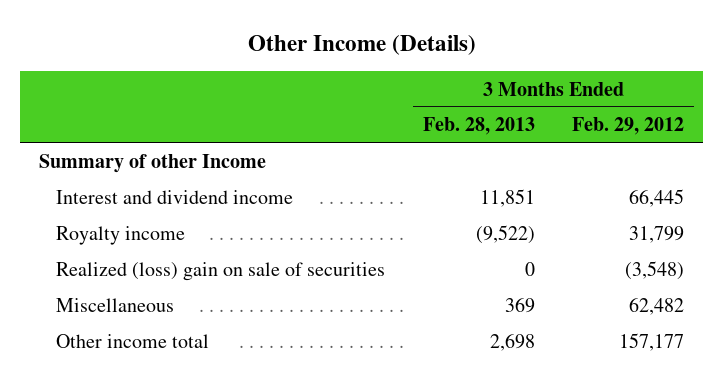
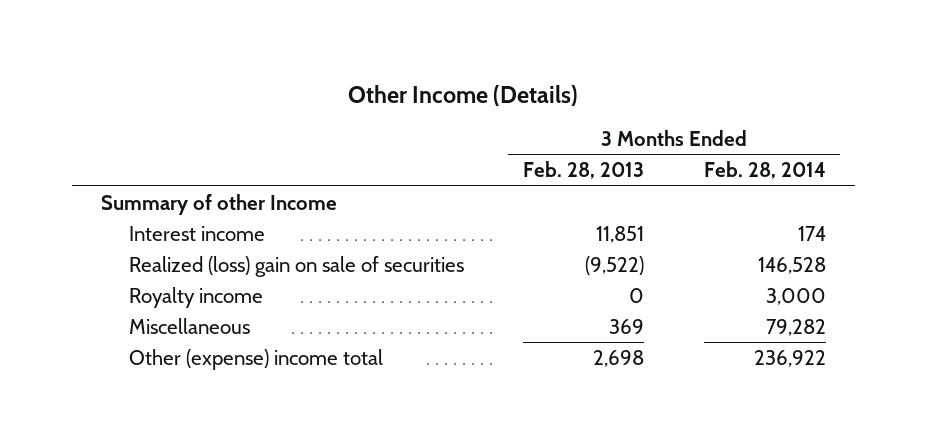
- | 3 Months Ended Feb. 28, 2013 | 3 Months Ended Feb. 29, 2012
+ | 3 Months Ended Feb. 28, 2013 | 3 Months Ended Feb. 28, 2014
- Interest and dividend income | 11,851 | 66,445
- Royalty income | (9,522) | 31,799
- Realized (loss) gain on sale of securities | 0 | (3,548)
+ Interest income | 11,851 | 174
+ Realized (loss) gain on sale of securities | (9,522) | 146,528
+ Royalty income | 0 | 3,000
- Other income total | 2,698 | 157,177
+ Other (expense) income total | 2,698 | 236,922

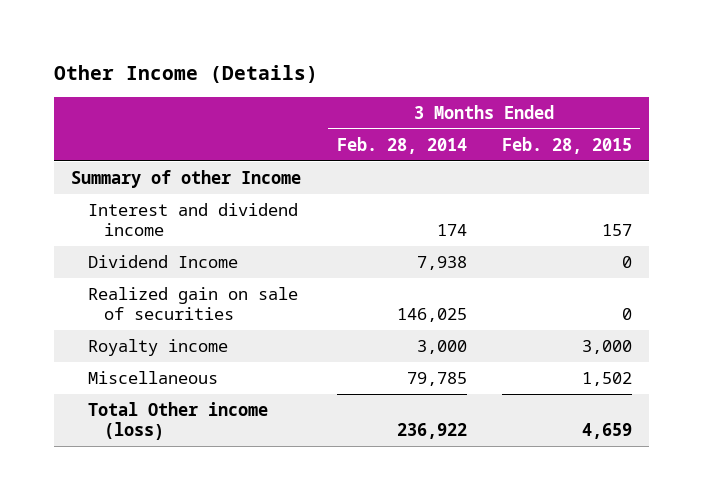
- | 3 Months Ended Feb. 28, 2013 | 3 Months Ended Feb. 28, 2014
+ | 3 Months Ended Feb. 28, 2014 | 3 Months Ended Feb. 28, 2015
- Interest income | 11,851 | 174
- Realized (loss) gain on sale of securities | (9,522) | 146,528
+ Interest and dividend income | 174 | 157
+ Dividend Income | 7,938 | 0
+ Realized gain on sale of securities | 146,025 | 0
- Miscellaneous | 369 | 79,282
- Other (expense) income total | 2,698 | 236,922
+ Miscellaneous | 79,785 | 1,502
+ Total Other income (loss) | 236,922 | 4,659

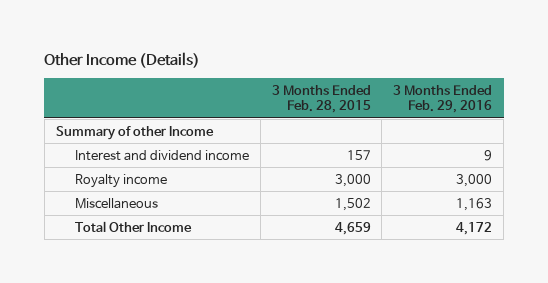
- | 3 Months Ended Feb. 28, 2014 | 3 Months Ended Feb. 28, 2015
+ | 3 Months Ended Feb. 28, 2015 | 3 Months Ended Feb. 29, 2016
- Dividend Income | 7,938 | 0
- Realized gain on sale of securities | 146,025 | 0
- Total Other income (loss) | 236,922 | 4,659
+ Total Other Income | 4,659 | 4,172

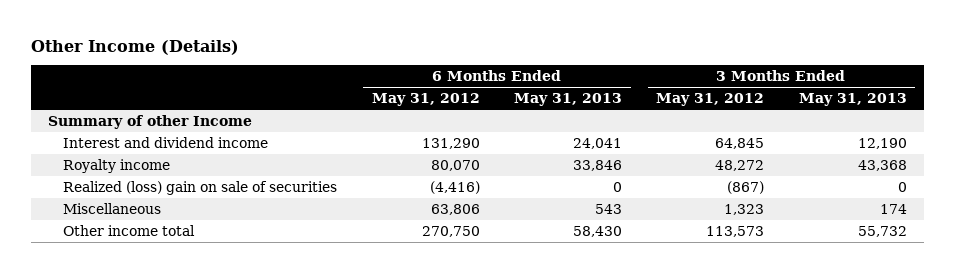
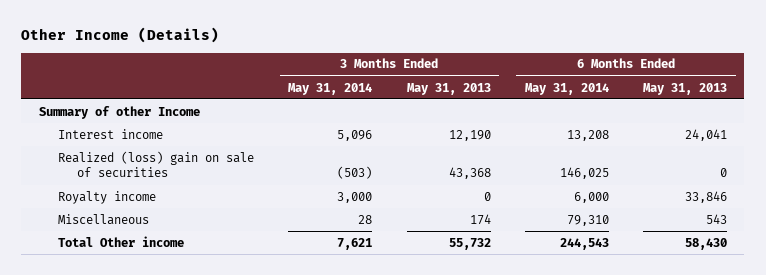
- | 6 Months Ended May 31, 2012 | 6 Months Ended May 31, 2013 | 3 Months Ended May 31, 2012 | 3 Months Ended May 31, 2013
+ | 3 Months Ended May 31, 2014 | 3 Months Ended May 31, 2013 | 6 Months Ended May 31, 2014 | 6 Months Ended May 31, 2013
- Interest and dividend income | 131,290 | 24,041 | 64,845 | 12,190
- Royalty income | 80,070 | 33,846 | 48,272 | 43,368
- Realized (loss) gain on sale of securities | (4,416) | 0 | (867) | 0
+ Interest income | 5,096 | 12,190 | 13,208 | 24,041
+ Realized (loss) gain on sale of securities | (503) | 43,368 | 146,025 | 0
+ Royalty income | 3,000 | 0 | 6,000 | 33,846
- Other income total | 270,750 | 58,430 | 113,573 | 55,732
+ Total Other income | 7,621 | 55,732 | 244,543 | 58,430

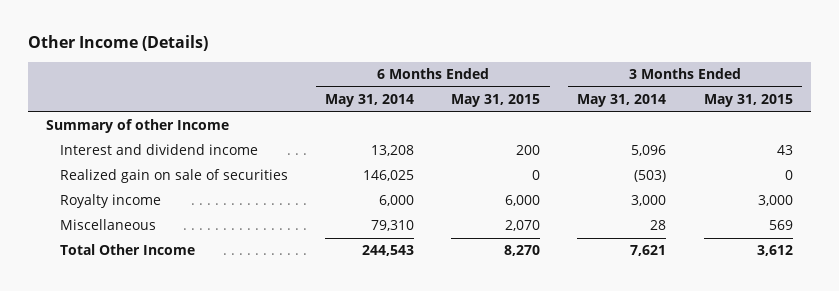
- | 3 Months Ended May 31, 2014 | 3 Months Ended May 31, 2013 | 6 Months Ended May 31, 2014 | 6 Months Ended May 31, 2013
+ | 6 Months Ended May 31, 2014 | 6 Months Ended May 31, 2015 | 3 Months Ended May 31, 2014 | 3 Months Ended May 31, 2015
- Interest income | 5,096 | 12,190 | 13,208 | 24,041
- Realized (loss) gain on sale of securities | (503) | 43,368 | 146,025 | 0
+ Interest and dividend income | 13,208 | 200 | 5,096 | 43
+ Realized gain on sale of securities | 146,025 | 0 | (503) | 0
- Total Other income | 7,621 | 55,732 | 244,543 | 58,430
+ Total Other Income | 244,543 | 8,270 | 7,621 | 3,612

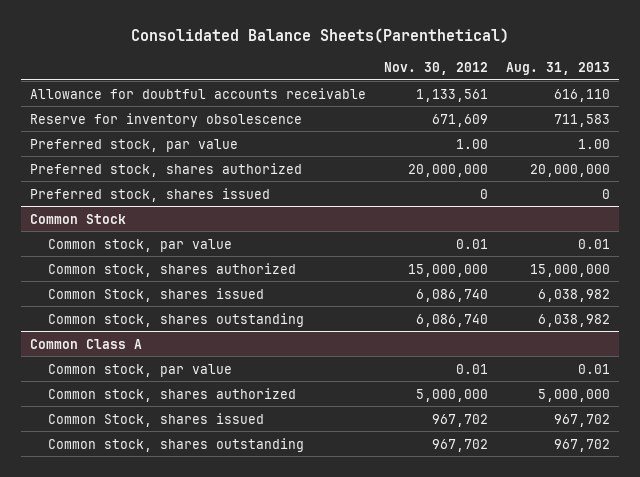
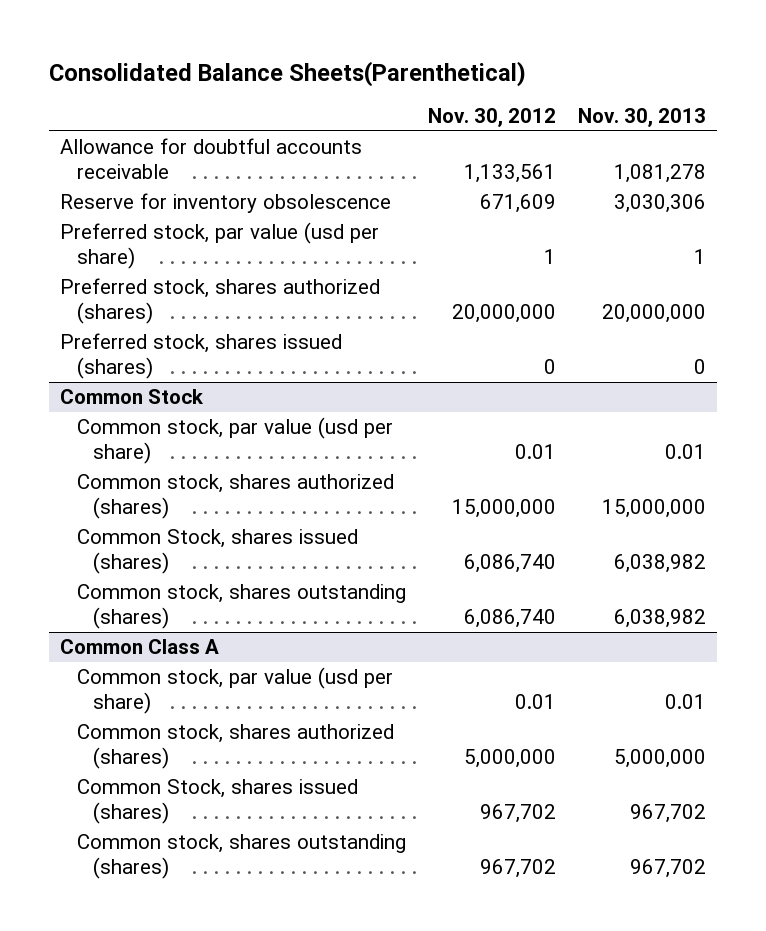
- | Nov. 30, 2012 | Aug. 31, 2013
+ | Nov. 30, 2012 | Nov. 30, 2013
- Preferred stock, par value | 1.00 | 1.00
- Preferred stock, shares authorized | 20,000,000 | 20,000,000
- Preferred stock, shares issued | 0 | 0
+ Preferred stock, par value (usd per share) | 1 | 1
+ Preferred stock, shares authorized (shares) | 20,000,000 | 20,000,000
+ Preferred stock, shares issued (shares) | 0 | 0
@ Common Stock
- Common stock, par value | 0.01 | 0.01
- Common stock, shares authorized | 15,000,000 | 15,000,000
- Common Stock, shares issued | 6,086,740 | 6,038,982
- Common stock, shares outstanding | 6,086,740 | 6,038,982
+ Common stock, par value (usd per share) | 0.01 | 0.01
+ Common stock, shares authorized (shares) | 15,000,000 | 15,000,000
+ Common Stock, shares issued (shares) | 6,086,740 | 6,038,982
+ Common stock, shares outstanding (shares) | 6,086,740 | 6,038,982
@ Common Class A
- Common stock, par value | 0.01 | 0.01
- Common stock, shares authorized | 5,000,000 | 5,000,000
- Common Stock, shares issued | 967,702 | 967,702
- Common stock, shares outstanding | 967,702 | 967,702
+ Common stock, par value (usd per share) | 0.01 | 0.01
+ Common stock, shares authorized (shares) | 5,000,000 | 5,000,000
+ Common Stock, shares issued (shares) | 967,702 | 967,702
+ Common stock, shares outstanding (shares) | 967,702 | 967,702

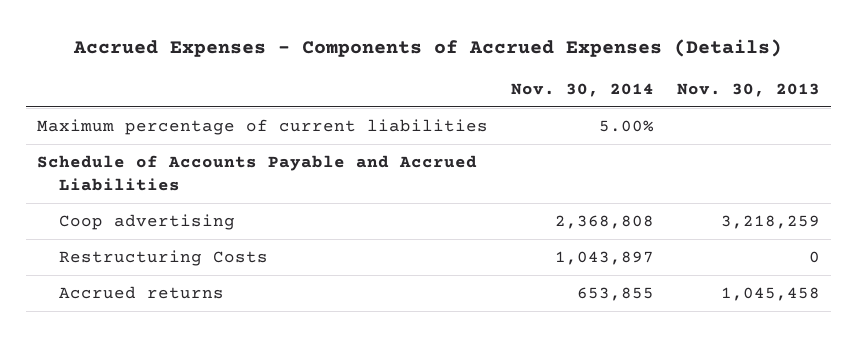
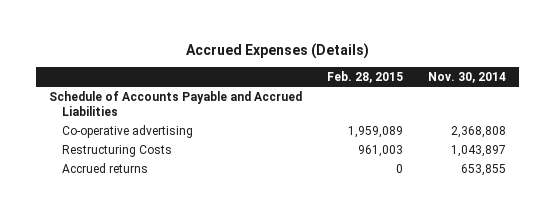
- Accrued Expenses - Components of Accrued Expenses (Details)
+ Accrued Expenses (Details)
- | Nov. 30, 2014 | Nov. 30, 2013
+ | Feb. 28, 2015 | Nov. 30, 2014
- Maximum percentage of current liabilities | 5.00% |
- Coop advertising | 2,368,808 | 3,218,259
+ Co-operative advertising | 1,959,089 | 2,368,808

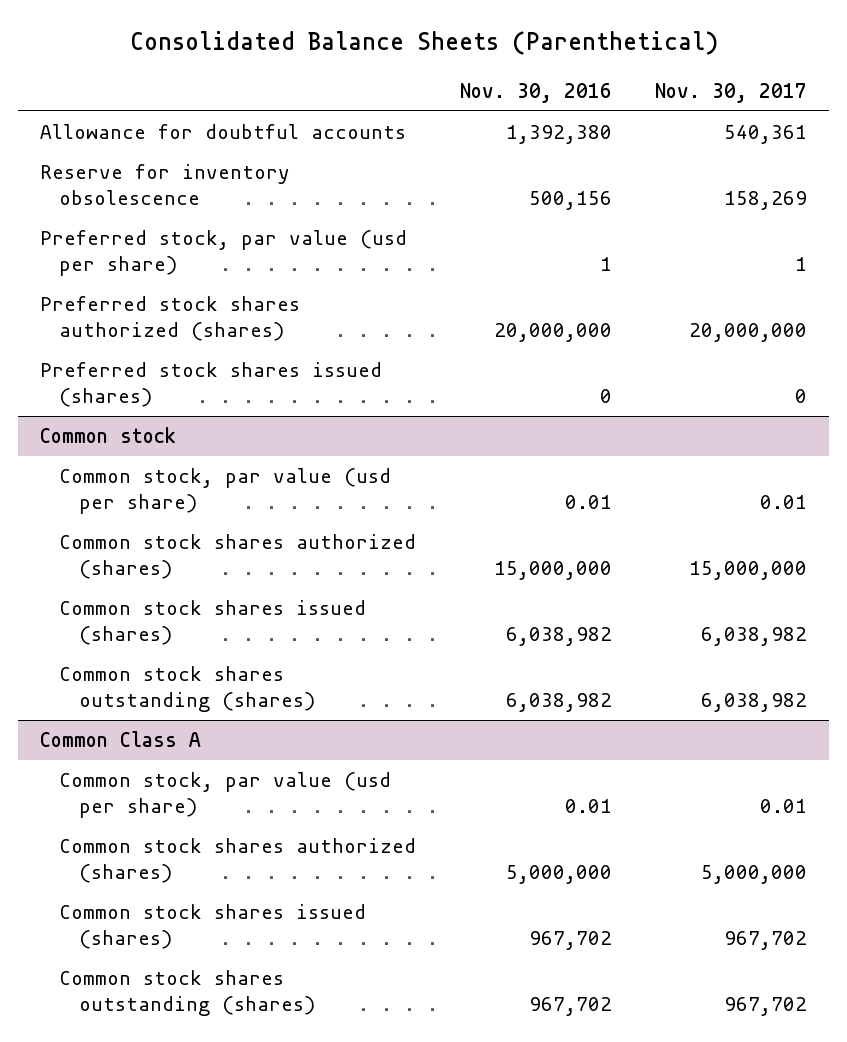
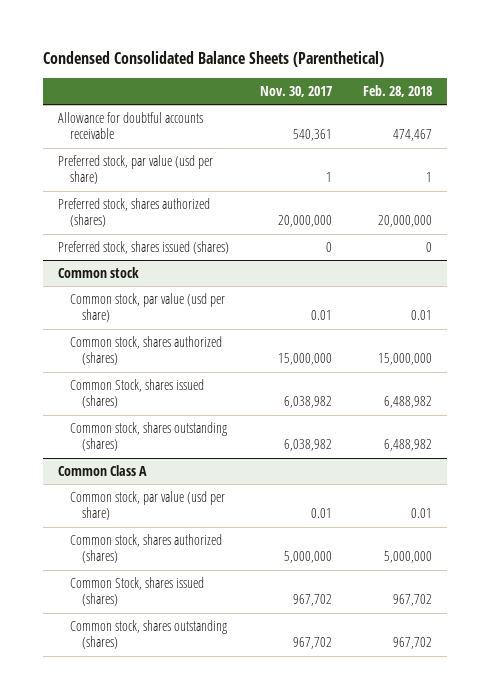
- Consolidated Balance Sheets (Parenthetical)
+ Condensed Consolidated Balance Sheets (Parenthetical)
- | Nov. 30, 2016 | Nov. 30, 2017
+ | Nov. 30, 2017 | Feb. 28, 2018
- Allowance for doubtful accounts | 1,392,380 | 540,361
- Reserve for inventory obsolescence | 500,156 | 158,269
+ Allowance for doubtful accounts receivable | 540,361 | 474,467
- Preferred stock shares authorized (shares) | 20,000,000 | 20,000,000
- Preferred stock shares issued (shares) | 0 | 0
+ Preferred stock, shares authorized (shares) | 20,000,000 | 20,000,000
+ Preferred stock, shares issued (shares) | 0 | 0
@ Common stock
- Common stock shares authorized (shares) | 15,000,000 | 15,000,000
- Common stock shares issued (shares) | 6,038,982 | 6,038,982
- Common stock shares outstanding (shares) | 6,038,982 | 6,038,982
+ Common stock, shares authorized (shares) | 15,000,000 | 15,000,000
+ Common Stock, shares issued (shares) | 6,038,982 | 6,488,982
+ Common stock, shares outstanding (shares) | 6,038,982 | 6,488,982
@ Common Class A
- Common stock shares authorized (shares) | 5,000,000 | 5,000,000
- Common stock shares issued (shares) | 967,702 | 967,702
- Common stock shares outstanding (shares) | 967,702 | 967,702
+ Common stock, shares authorized (shares) | 5,000,000 | 5,000,000
+ Common Stock, shares issued (shares) | 967,702 | 967,702
+ Common stock, shares outstanding (shares) | 967,702 | 967,702

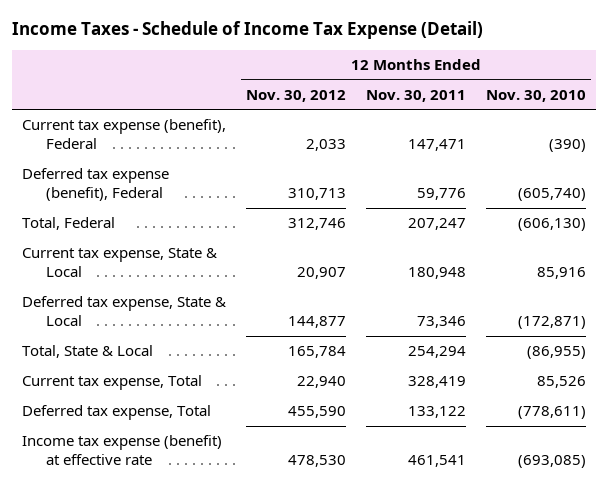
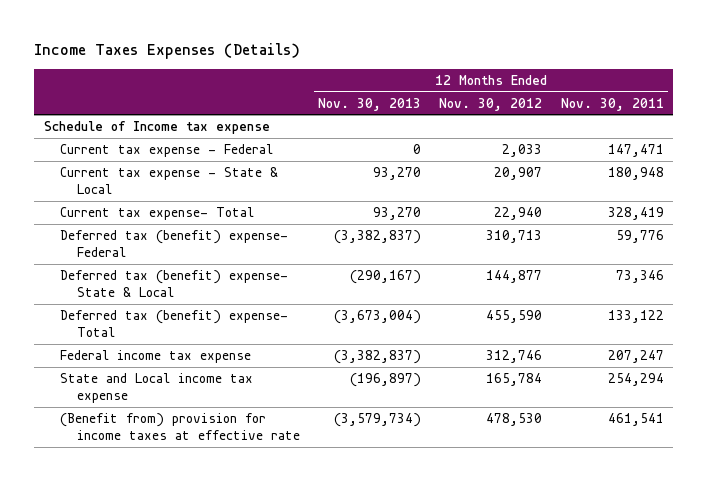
- Income Taxes - Schedule of Income Tax Expense (Detail)
+ Income Taxes Expenses (Details)
- | 12 Months Ended Nov. 30, 2012 | 12 Months Ended Nov. 30, 2011 | 12 Months Ended Nov. 30, 2010
+ | 12 Months Ended Nov. 30, 2013 | 12 Months Ended Nov. 30, 2012 | 12 Months Ended Nov. 30, 2011
- Current tax expense (benefit), Federal | 2,033 | 147,471 | (390)
- Deferred tax expense (benefit), Federal | 310,713 | 59,776 | (605,740)
- Total, Federal | 312,746 | 207,247 | (606,130)
- Current tax expense, State & Local | 20,907 | 180,948 | 85,916
- Deferred tax expense, State & Local | 144,877 | 73,346 | (172,871)
- Total, State & Local | 165,784 | 254,294 | (86,955)
- Current tax expense, Total | 22,940 | 328,419 | 85,526
- Deferred tax expense, Total | 455,590 | 133,122 | (778,611)
- Income tax expense (benefit) at effective rate | 478,530 | 461,541 | (693,085)
+ Schedule of Income tax expense
+ Current tax expense - Federal | 0 | 2,033 | 147,471
+ Current tax expense - State & Local | 93,270 | 20,907 | 180,948
+ Current tax expense- Total | 93,270 | 22,940 | 328,419
+ Deferred tax (benefit) expense- Federal | (3,382,837) | 310,713 | 59,776
+ Deferred tax (benefit) expense- State & Local | (290,167) | 144,877 | 73,346
+ Deferred tax (benefit) expense- Total | (3,673,004) | 455,590 | 133,122
+ Federal income tax expense | (3,382,837) | 312,746 | 207,247
+ State and Local income tax expense | (196,897) | 165,784 | 254,294
+ (Benefit from) provision for income taxes at effective rate | (3,579,734) | 478,530 | 461,541

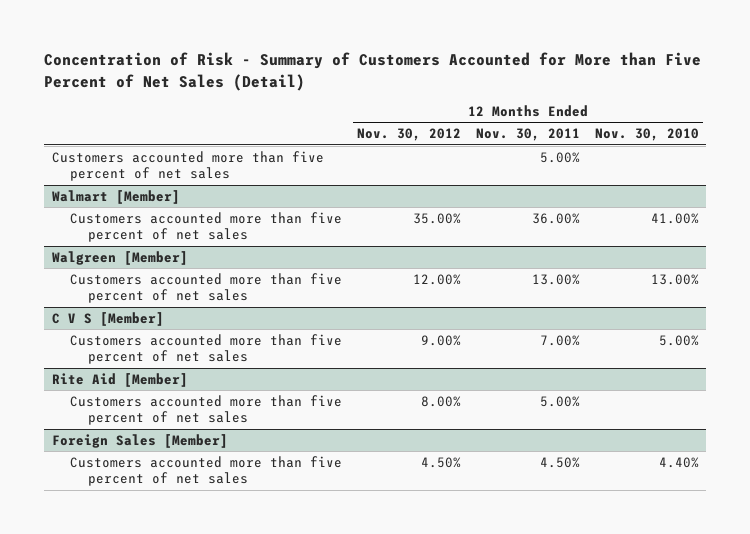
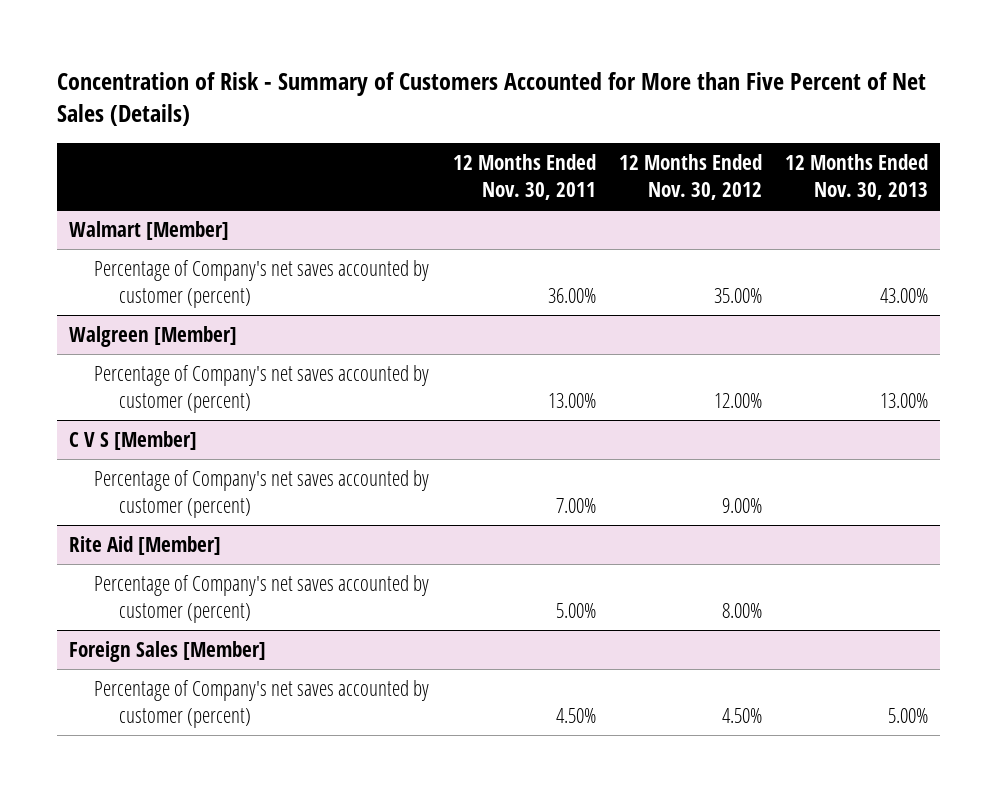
- Concentration of Risk - Summary of Customers Accounted for More than Five Percent of Net Sales (Detail)
+ Concentration of Risk - Summary of Customers Accounted for More than Five Percent of Net Sales (Details)
- | 12 Months Ended Nov. 30, 2012 | 12 Months Ended Nov. 30, 2011 | 12 Months Ended Nov. 30, 2010
+ | 12 Months Ended Nov. 30, 2011 | 12 Months Ended Nov. 30, 2012 | 12 Months Ended Nov. 30, 2013
- Customers accounted more than five percent of net sales | | 5.00% |
@ Walmart [Member]
- Customers accounted more than five percent of net sales | 35.00% | 36.00% | 41.00%
+ Percentage of Company's net saves accounted by customer (percent) | 36.00% | 35.00% | 43.00%
@ Walgreen [Member]
- Customers accounted more than five percent of net sales | 12.00% | 13.00% | 13.00%
+ Percentage of Company's net saves accounted by customer (percent) | 13.00% | 12.00% | 13.00%
@ C V S [Member]
- Customers accounted more than five percent of net sales | 9.00% | 7.00% | 5.00%
+ Percentage of Company's net saves accounted by customer (percent) | 7.00% | 9.00% |
@ Rite Aid [Member]
- Customers accounted more than five percent of net sales | 8.00% | 5.00% |
+ Percentage of Company's net saves accounted by customer (percent) | 5.00% | 8.00% |
@ Foreign Sales [Member]
- Customers accounted more than five percent of net sales | 4.50% | 4.50% | 4.40%
+ Percentage of Company's net saves accounted by customer (percent) | 4.50% | 4.50% | 5.00%

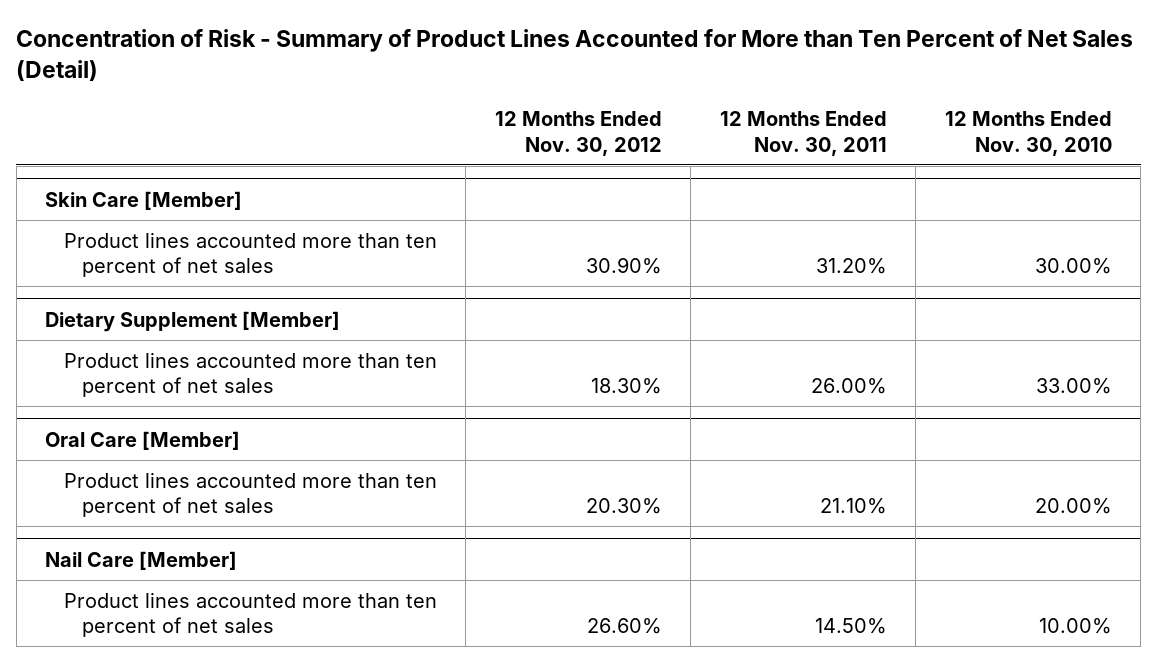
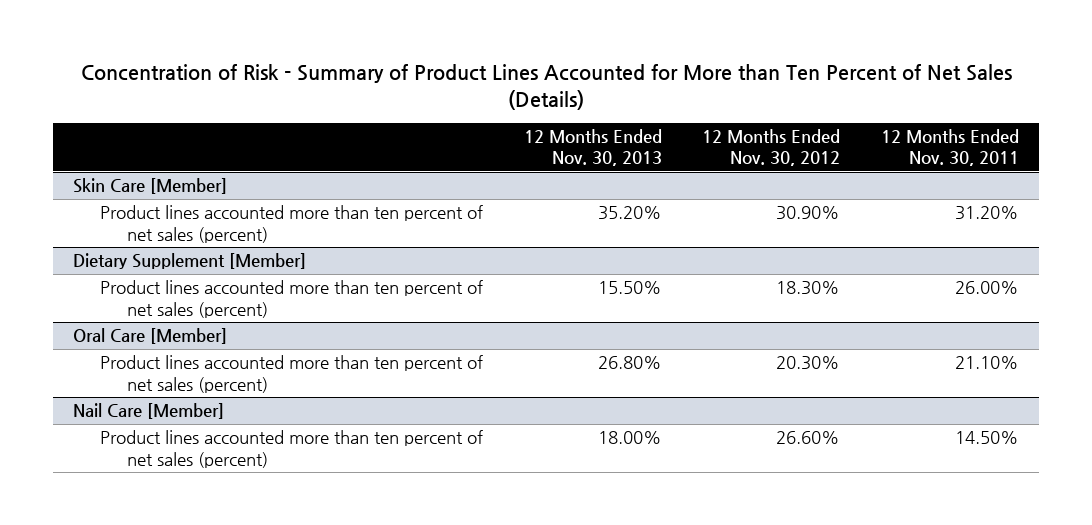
- Concentration of Risk - Summary of Product Lines Accounted for More than Ten Percent of Net Sales (Detail)
+ Concentration of Risk - Summary of Product Lines Accounted for More than Ten Percent of Net Sales (Details)
- | 12 Months Ended Nov. 30, 2012 | 12 Months Ended Nov. 30, 2011 | 12 Months Ended Nov. 30, 2010
+ | 12 Months Ended Nov. 30, 2013 | 12 Months Ended Nov. 30, 2012 | 12 Months Ended Nov. 30, 2011
@ Skin Care [Member]
- Product lines accounted more than ten percent of net sales | 30.90% | 31.20% | 30.00%
+ Product lines accounted more than ten percent of net sales (percent) | 35.20% | 30.90% | 31.20%
@ Dietary Supplement [Member]
- Product lines accounted more than ten percent of net sales | 18.30% | 26.00% | 33.00%
+ Product lines accounted more than ten percent of net sales (percent) | 15.50% | 18.30% | 26.00%
@ Oral Care [Member]
- Product lines accounted more than ten percent of net sales | 20.30% | 21.10% | 20.00%
+ Product lines accounted more than ten percent of net sales (percent) | 26.80% | 20.30% | 21.10%
@ Nail Care [Member]
- Product lines accounted more than ten percent of net sales | 26.60% | 14.50% | 10.00%
+ Product lines accounted more than ten percent of net sales (percent) | 18.00% | 26.60% | 14.50%

